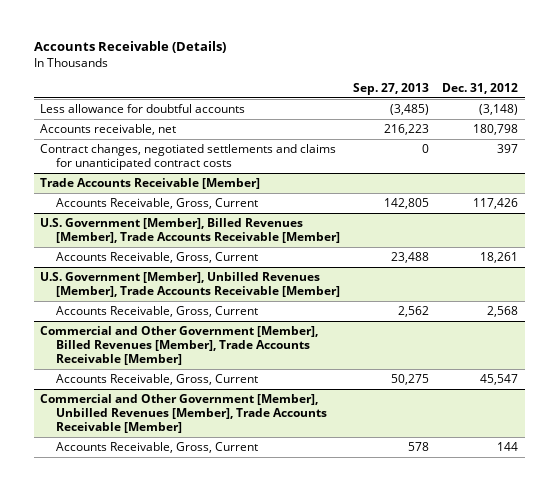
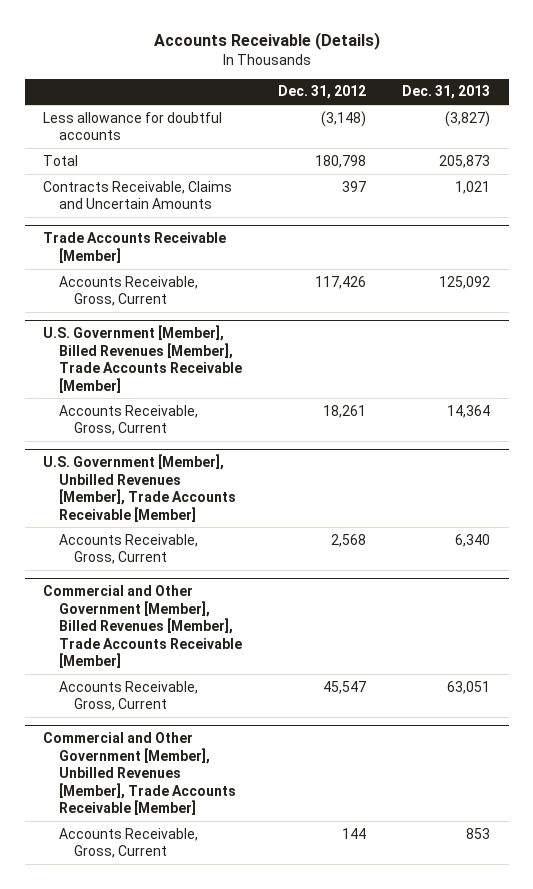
- | Sep. 27, 2013 | Dec. 31, 2012
+ | Dec. 31, 2012 | Dec. 31, 2013
- Accounts receivable, net | 216,223 | 180,798
- Contract changes, negotiated settlements and claims for unanticipated contract costs | 0 | 397
+ Total | 180,798 | 205,873
+ Contracts Receivable, Claims and Uncertain Amounts | 397 | 1,021

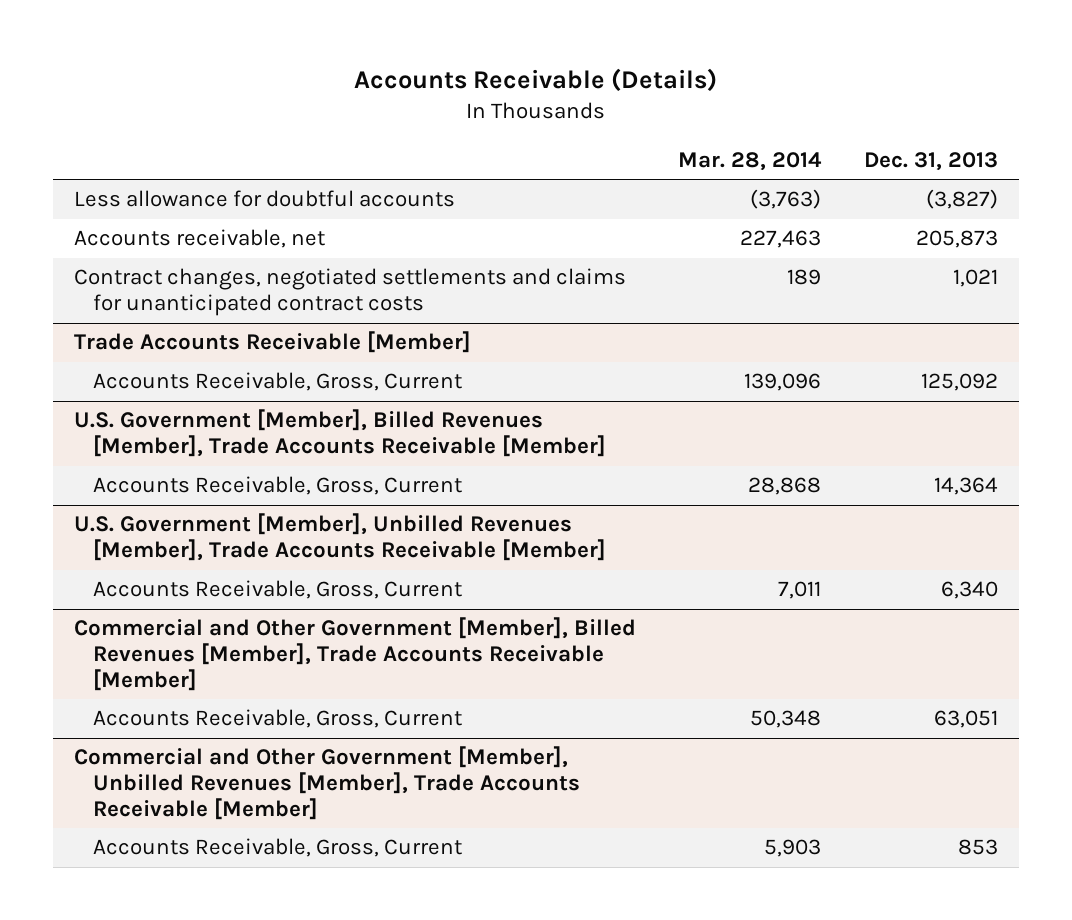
- | Dec. 31, 2012 | Dec. 31, 2013
+ | Mar. 28, 2014 | Dec. 31, 2013
- Total | 180,798 | 205,873
- Contracts Receivable, Claims and Uncertain Amounts | 397 | 1,021
+ Accounts receivable, net | 227,463 | 205,873
+ Contract changes, negotiated settlements and claims for unanticipated contract costs | 189 | 1,021

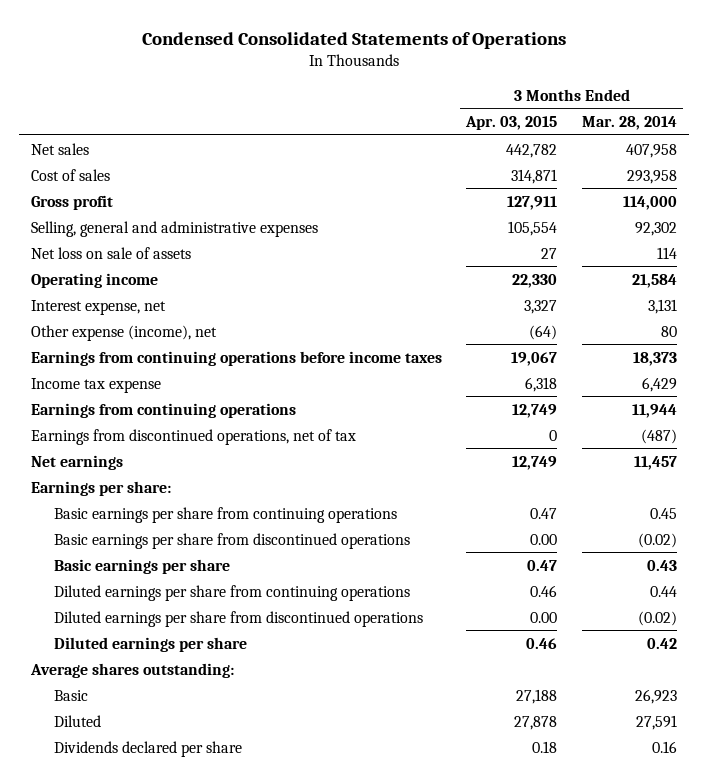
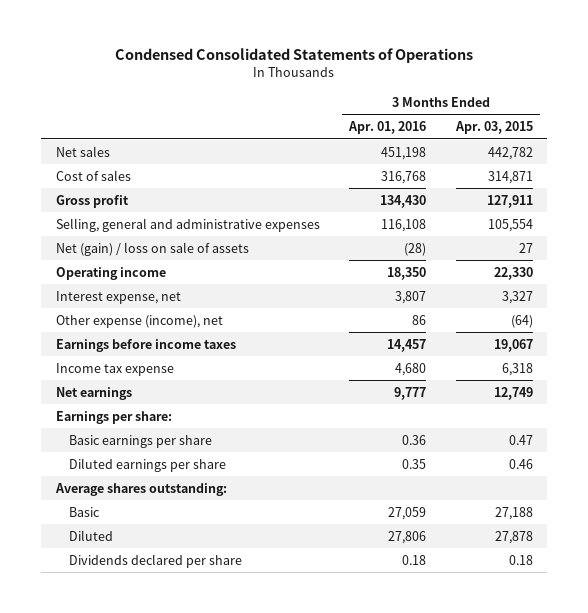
- | 3 Months Ended Apr. 03, 2015 | 3 Months Ended Mar. 28, 2014
+ | 3 Months Ended Apr. 01, 2016 | 3 Months Ended Apr. 03, 2015
- Net loss on sale of assets | 27 | 114
+ Net (gain) / loss on sale of assets | (28) | 27
- Earnings from continuing operations before income taxes | 19,067 | 18,373
+ Earnings before income taxes | 14,457 | 19,067
- Earnings from continuing operations | 12,749 | 11,944
- Earnings from discontinued operations, net of tax | 0 | (487)
- Basic earnings per share from continuing operations | 0.47 | 0.45
- Basic earnings per share from discontinued operations | 0.00 | (0.02)
- Diluted earnings per share from continuing operations | 0.46 | 0.44
- Diluted earnings per share from discontinued operations | 0.00 | (0.02)

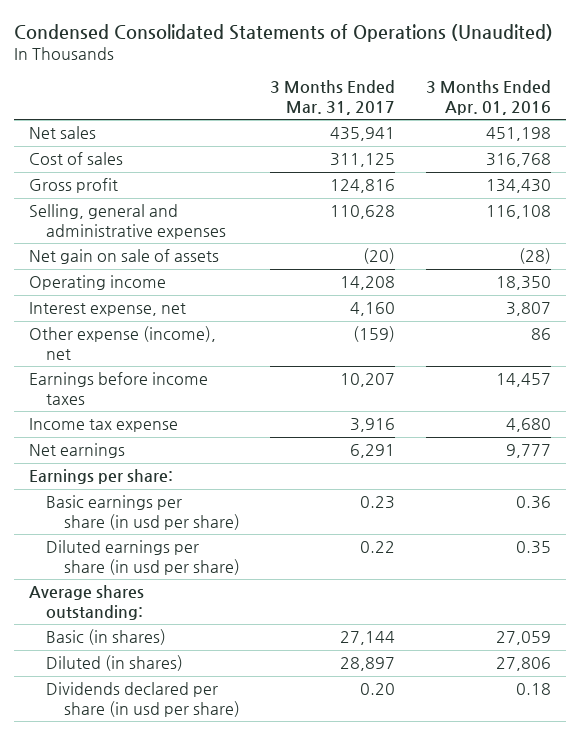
- Condensed Consolidated Statements of Operations
+ Condensed Consolidated Statements of Operations (Unaudited)
- | 3 Months Ended Apr. 01, 2016 | 3 Months Ended Apr. 03, 2015
+ | 3 Months Ended Mar. 31, 2017 | 3 Months Ended Apr. 01, 2016
- Net (gain) / loss on sale of assets | (28) | 27
+ Net gain on sale of assets | (20) | (28)
- Basic earnings per share | 0.36 | 0.47
- Diluted earnings per share | 0.35 | 0.46
+ Basic earnings per share (in usd per share) | 0.23 | 0.36
+ Diluted earnings per share (in usd per share) | 0.22 | 0.35
- Basic | 27,059 | 27,188
- Diluted | 27,806 | 27,878
- Dividends declared per share | 0.18 | 0.18
+ Basic (in shares) | 27,144 | 27,059
+ Diluted (in shares) | 28,897 | 27,806
+ Dividends declared per share (in usd per share) | 0.20 | 0.18

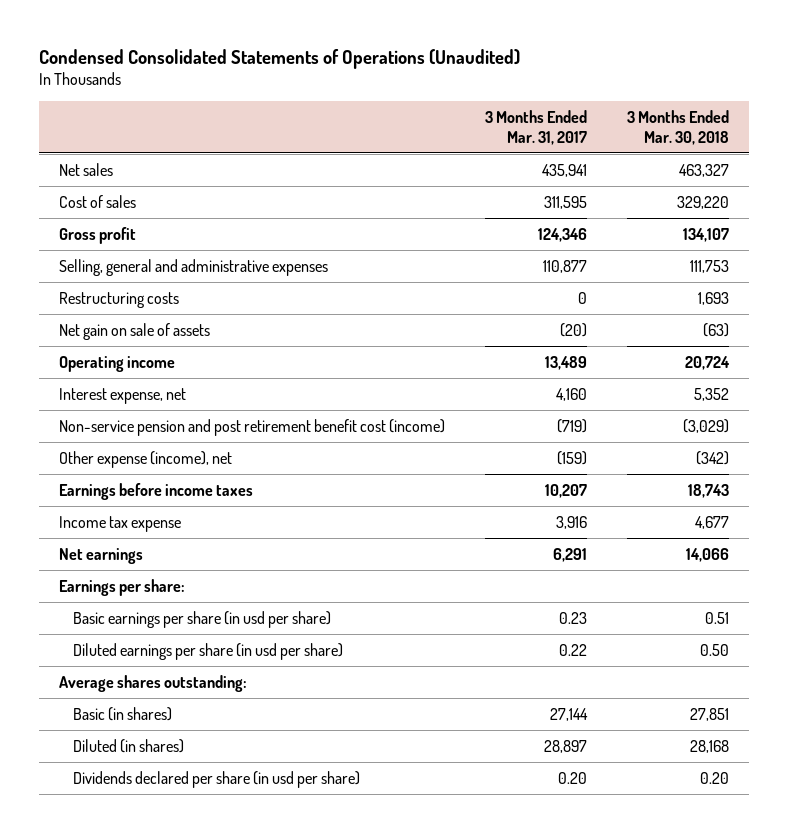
- | 3 Months Ended Mar. 31, 2017 | 3 Months Ended Apr. 01, 2016
+ | 3 Months Ended Mar. 31, 2017 | 3 Months Ended Mar. 30, 2018
- Cost of sales | 311,125 | 316,768
- Gross profit | 124,816 | 134,430
- Selling, general and administrative expenses | 110,628 | 116,108
+ Cost of sales | 311,595 | 329,220
+ Gross profit | 124,346 | 134,107
+ Selling, general and administrative expenses | 110,877 | 111,753
+ Restructuring costs | 0 | 1,693
- Operating income | 14,208 | 18,350
+ Operating income | 13,489 | 20,724
+ Non-service pension and post retirement benefit cost (income) | (719) | (3,029)

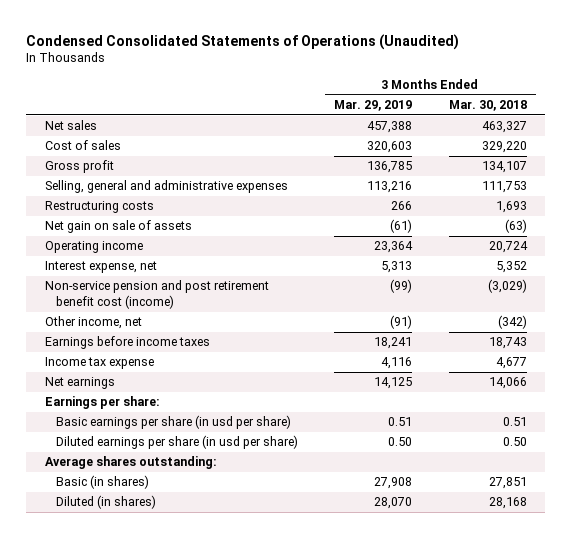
- | 3 Months Ended Mar. 31, 2017 | 3 Months Ended Mar. 30, 2018
+ | 3 Months Ended Mar. 29, 2019 | 3 Months Ended Mar. 30, 2018
- Other expense (income), net | (159) | (342)
+ Other income, net | (91) | (342)
- Dividends declared per share (in usd per share) | 0.20 | 0.20

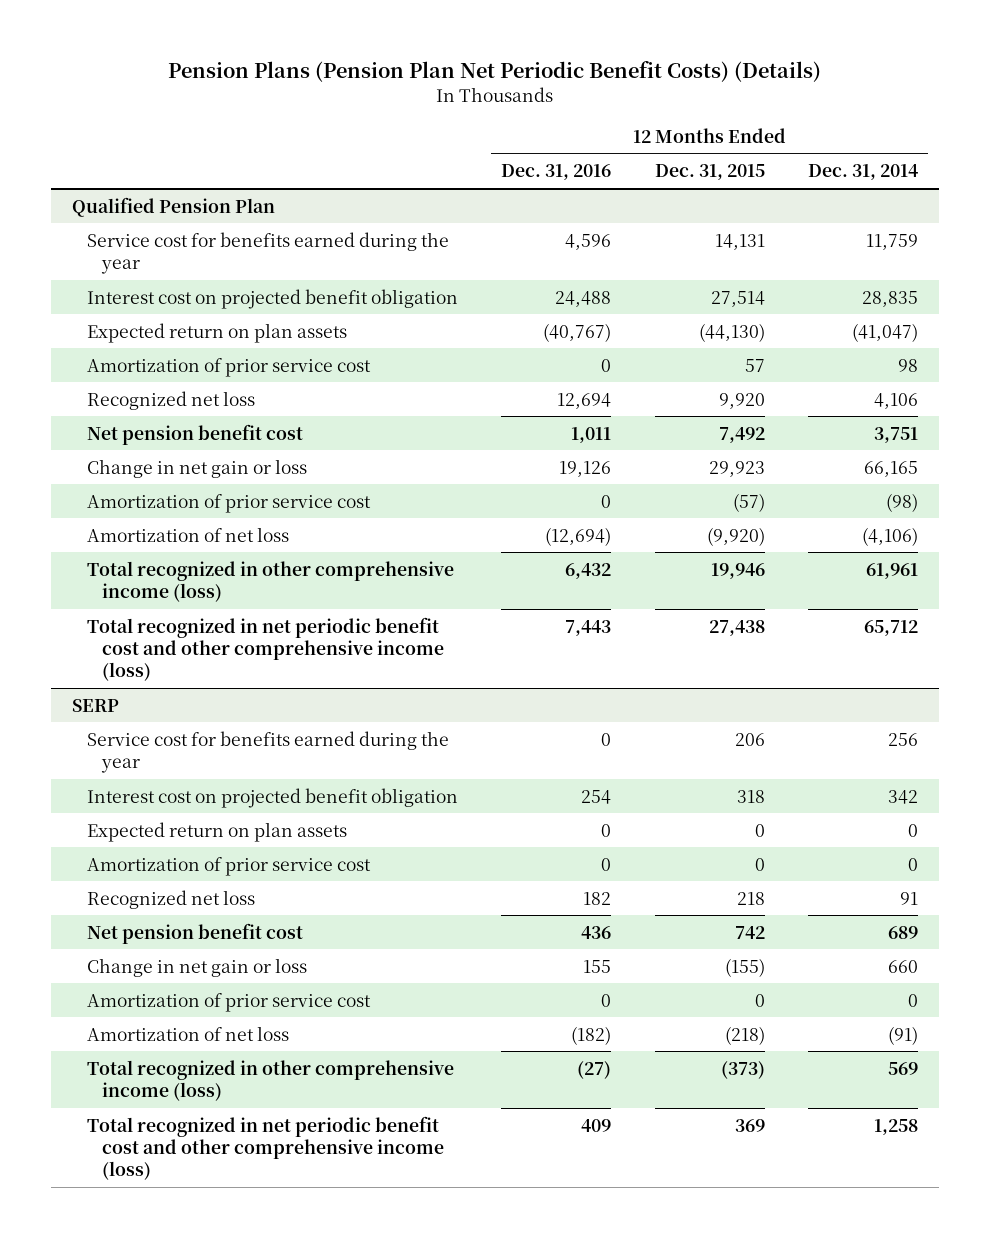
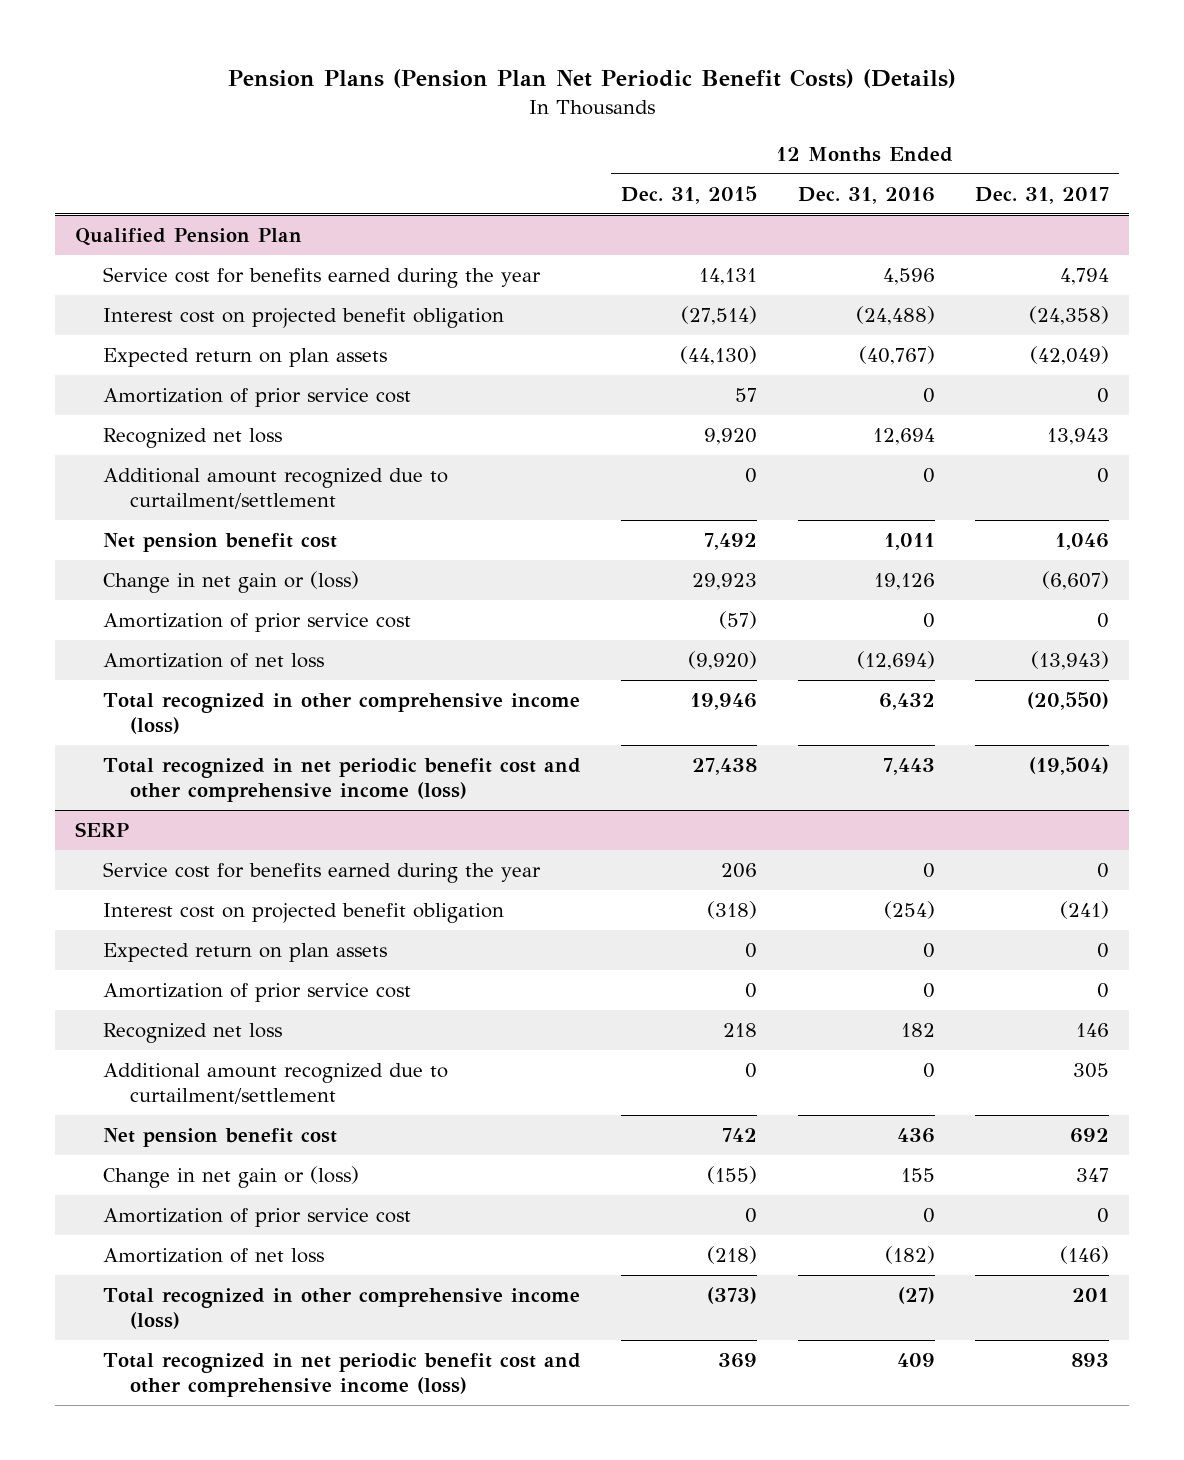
- | 12 Months Ended Dec. 31, 2016 | 12 Months Ended Dec. 31, 2015 | 12 Months Ended Dec. 31, 2014
+ | 12 Months Ended Dec. 31, 2015 | 12 Months Ended Dec. 31, 2016 | 12 Months Ended Dec. 31, 2017
@ Qualified Pension Plan
- Interest cost on projected benefit obligation | 24,488 | 27,514 | 28,835
+ Interest cost on projected benefit obligation | (27,514) | (24,488) | (24,358)
+ Additional amount recognized due to curtailment/settlement | 0 | 0 | 0
- Change in net gain or loss | 19,126 | 29,923 | 66,165
+ Change in net gain or (loss) | 29,923 | 19,126 | (6,607)
@ SERP
- Interest cost on projected benefit obligation | 254 | 318 | 342
+ Interest cost on projected benefit obligation | (318) | (254) | (241)
+ Additional amount recognized due to curtailment/settlement | 0 | 0 | 305
- Change in net gain or loss | 155 | (155) | 660
+ Change in net gain or (loss) | (155) | 155 | 347

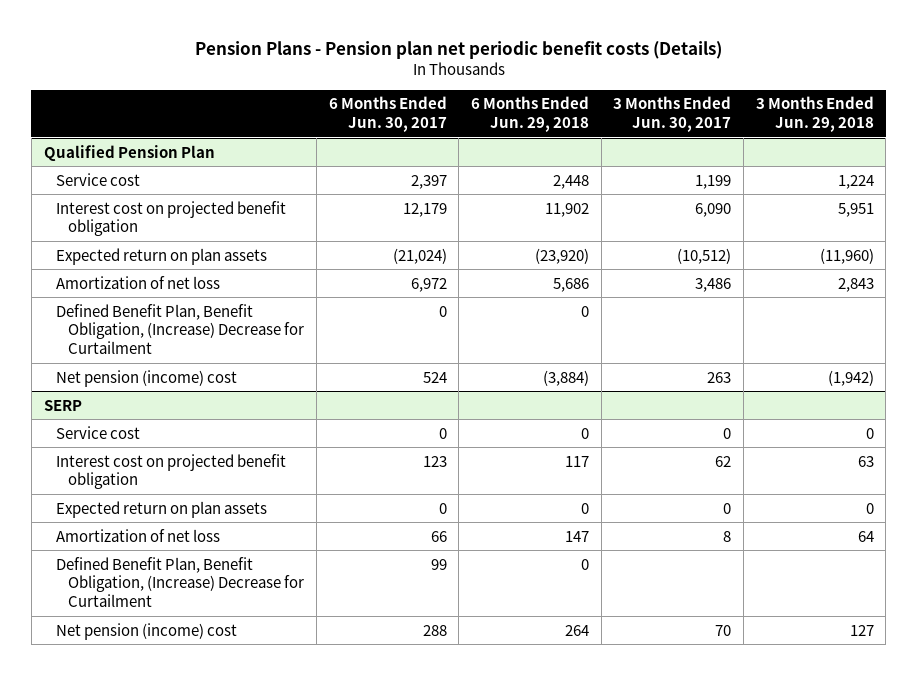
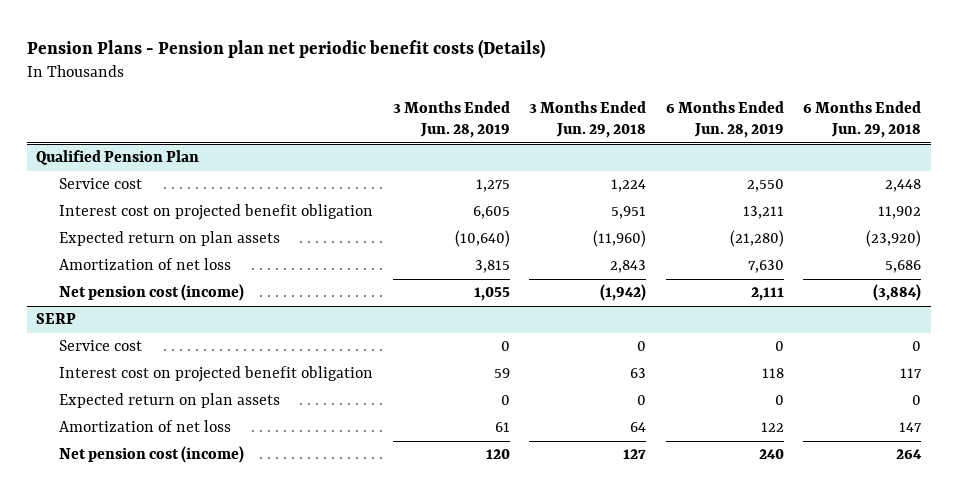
- | 6 Months Ended Jun. 30, 2017 | 6 Months Ended Jun. 29, 2018 | 3 Months Ended Jun. 30, 2017 | 3 Months Ended Jun. 29, 2018
+ | 3 Months Ended Jun. 28, 2019 | 3 Months Ended Jun. 29, 2018 | 6 Months Ended Jun. 28, 2019 | 6 Months Ended Jun. 29, 2018
@ Qualified Pension Plan
- Defined Benefit Plan, Benefit Obligation, (Increase) Decrease for Curtailment | 0 | 0 | |
- Net pension (income) cost | 524 | (3,884) | 263 | (1,942)
+ Net pension cost (income) | 1,055 | (1,942) | 2,111 | (3,884)
@ SERP
- Defined Benefit Plan, Benefit Obligation, (Increase) Decrease for Curtailment | 99 | 0 | |
- Net pension (income) cost | 288 | 264 | 70 | 127
+ Net pension cost (income) | 120 | 127 | 240 | 264

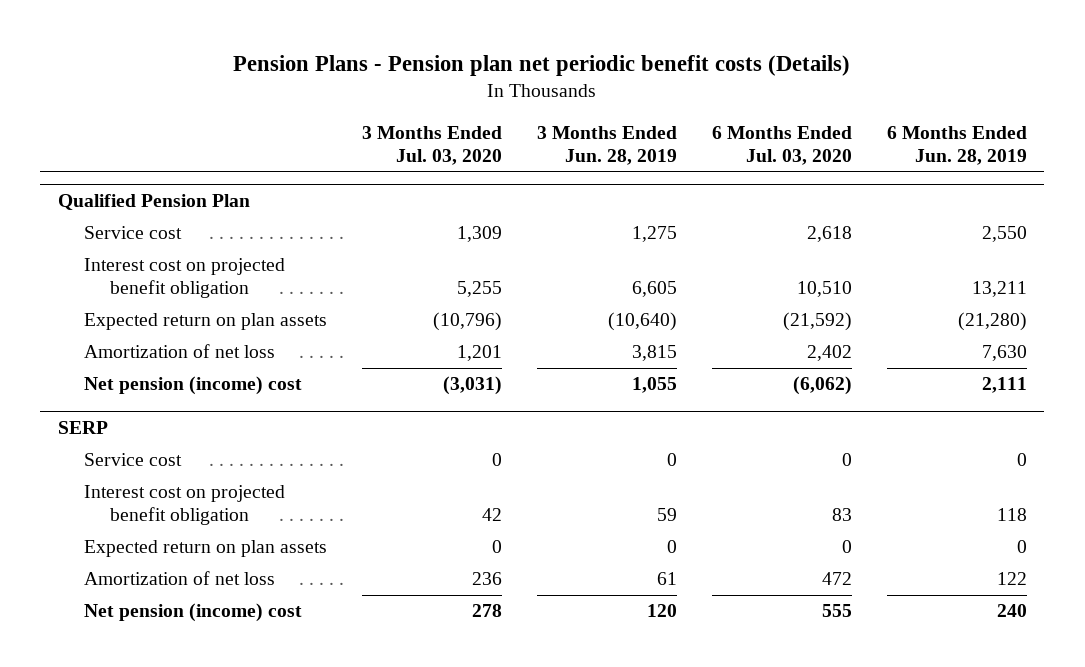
- | 3 Months Ended Jun. 28, 2019 | 3 Months Ended Jun. 29, 2018 | 6 Months Ended Jun. 28, 2019 | 6 Months Ended Jun. 29, 2018
+ | 3 Months Ended Jul. 03, 2020 | 3 Months Ended Jun. 28, 2019 | 6 Months Ended Jul. 03, 2020 | 6 Months Ended Jun. 28, 2019
@ Qualified Pension Plan
- Net pension cost (income) | 1,055 | (1,942) | 2,111 | (3,884)
+ Net pension (income) cost | (3,031) | 1,055 | (6,062) | 2,111
@ SERP
- Net pension cost (income) | 120 | 127 | 240 | 264
+ Net pension (income) cost | 278 | 120 | 555 | 240

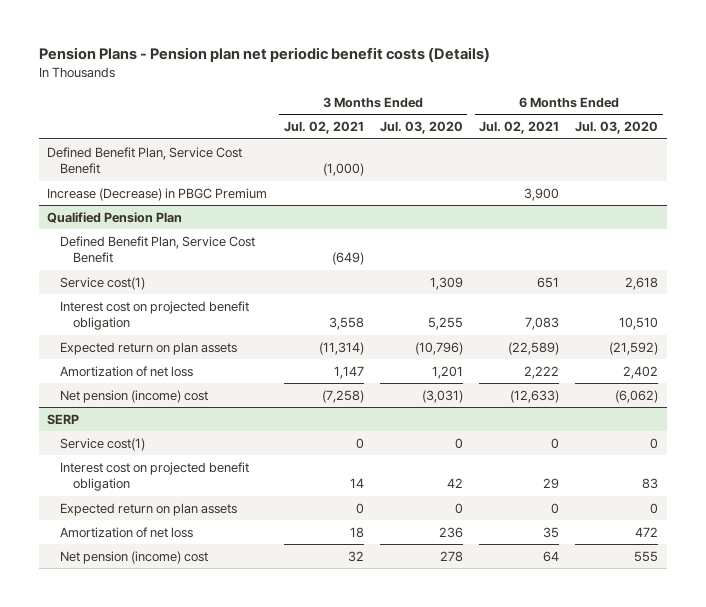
- | 3 Months Ended Jul. 03, 2020 | 3 Months Ended Jun. 28, 2019 | 6 Months Ended Jul. 03, 2020 | 6 Months Ended Jun. 28, 2019
+ | 3 Months Ended Jul. 02, 2021 | 3 Months Ended Jul. 03, 2020 | 6 Months Ended Jul. 02, 2021 | 6 Months Ended Jul. 03, 2020
+ Defined Benefit Plan, Service Cost Benefit | (1,000) | | |
+ Increase (Decrease) in PBGC Premium | | | 3,900 |
@ Qualified Pension Plan
- Service cost | 1,309 | 1,275 | 2,618 | 2,550
+ Defined Benefit Plan, Service Cost Benefit | (649) | | |
+ Service cost(1) | | 1,309 | 651 | 2,618
@ SERP
- Service cost | 0 | 0 | 0 | 0
+ Service cost(1) | 0 | 0 | 0 | 0

